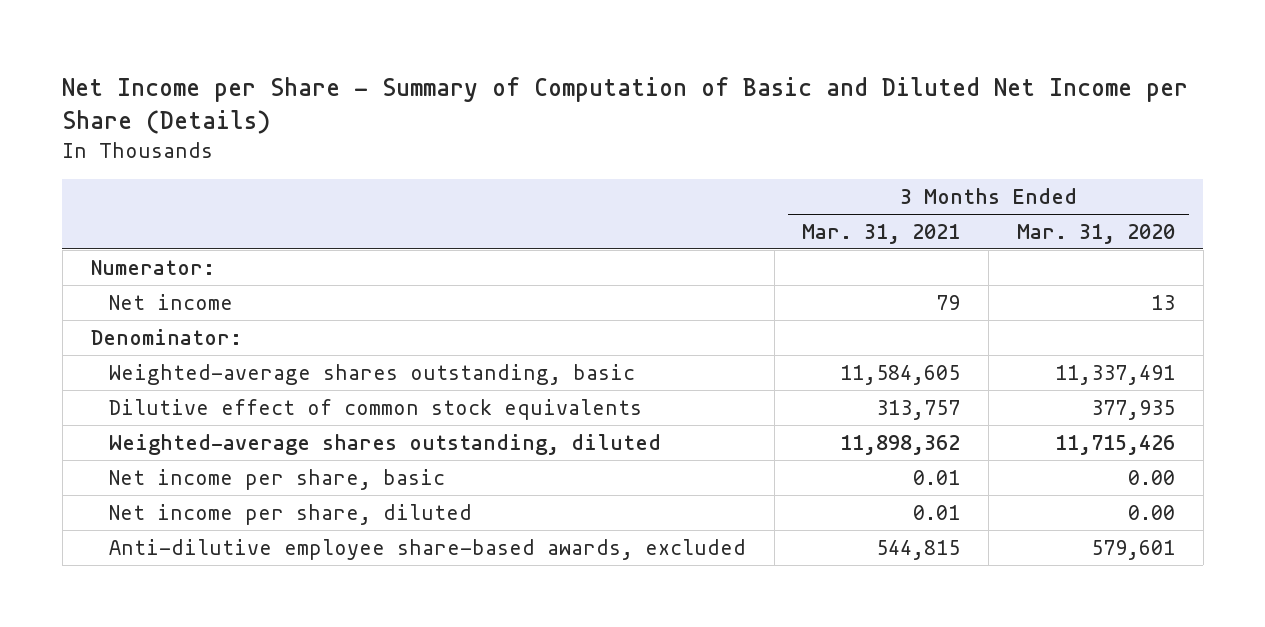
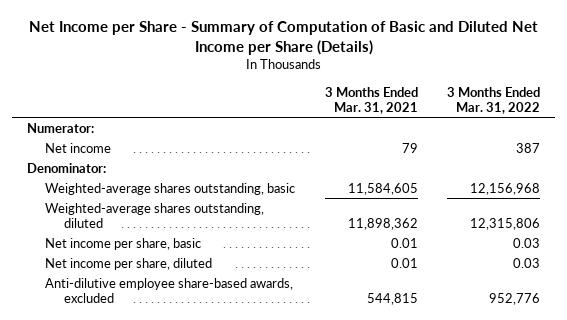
- | 3 Months Ended Mar. 31, 2021 | 3 Months Ended Mar. 31, 2020
+ | 3 Months Ended Mar. 31, 2021 | 3 Months Ended Mar. 31, 2022
- Dilutive effect of common stock equivalents | 313,757 | 377,935

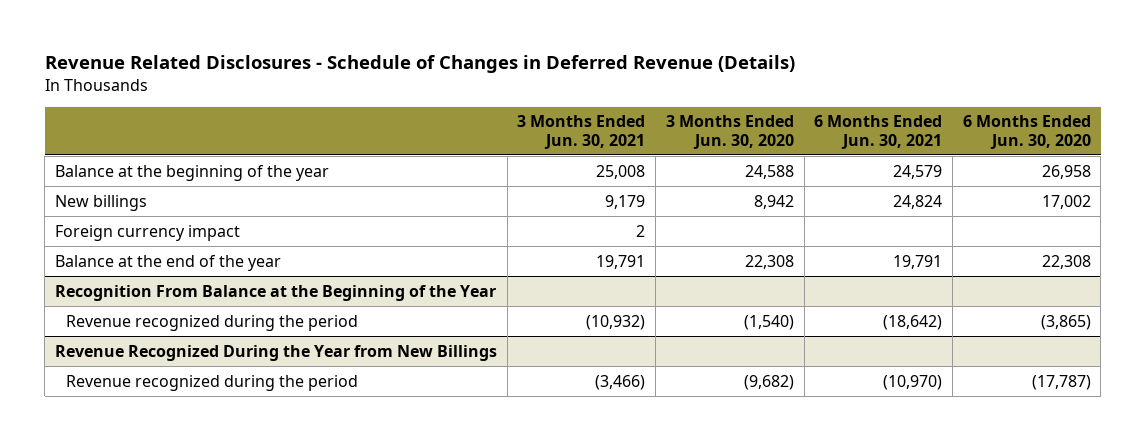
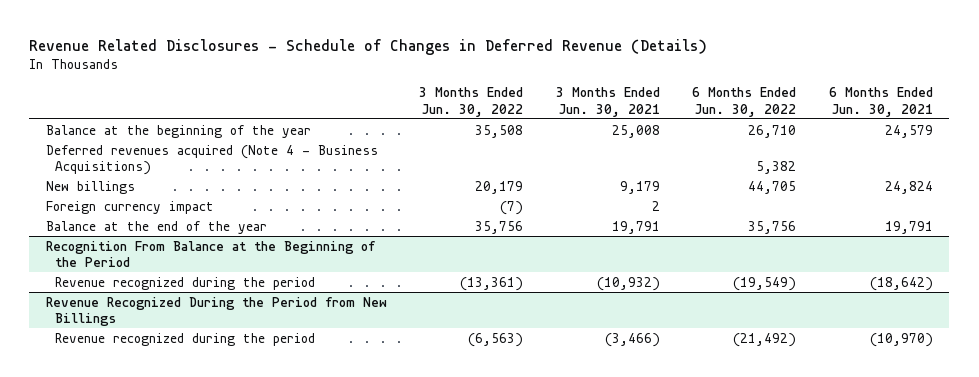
- | 3 Months Ended Jun. 30, 2021 | 3 Months Ended Jun. 30, 2020 | 6 Months Ended Jun. 30, 2021 | 6 Months Ended Jun. 30, 2020
+ | 3 Months Ended Jun. 30, 2022 | 3 Months Ended Jun. 30, 2021 | 6 Months Ended Jun. 30, 2022 | 6 Months Ended Jun. 30, 2021
+ Deferred revenues acquired (Note 4 - Business Acquisitions) | | | 5,382 |
- Recognition From Balance at the Beginning of the Year
+ Recognition From Balance at the Beginning of the Period
- Revenue Recognized During the Year from New Billings
+ Revenue Recognized During the Period from New Billings

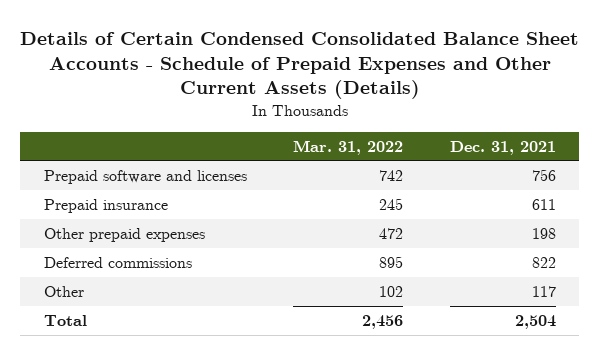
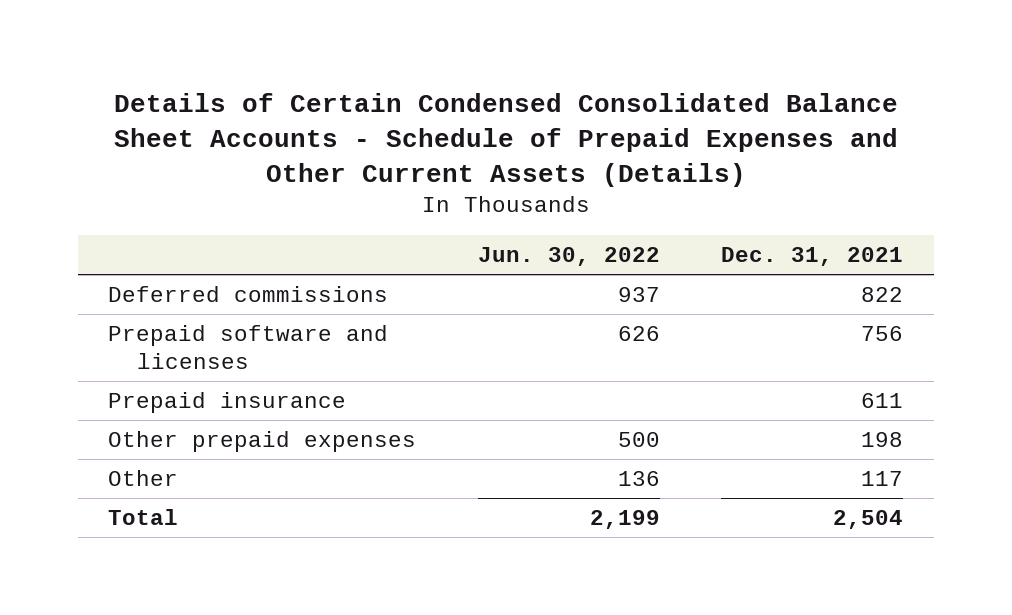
- | Mar. 31, 2022 | Dec. 31, 2021
+ | Jun. 30, 2022 | Dec. 31, 2021
moved up: Deferred commissions | 937 | 822

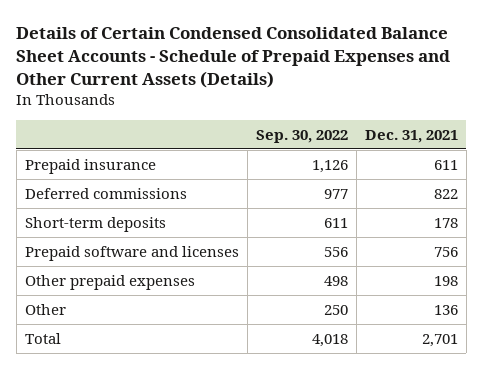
- | Jun. 30, 2022 | Dec. 31, 2021
+ | Sep. 30, 2022 | Dec. 31, 2021
moved up: Prepaid insurance | 1,126 | 611
+ Short-term deposits | 611 | 178
- Other | 136 | 117
- Total | 2,199 | 2,504
+ Other | 250 | 136
+ Total | 4,018 | 2,701

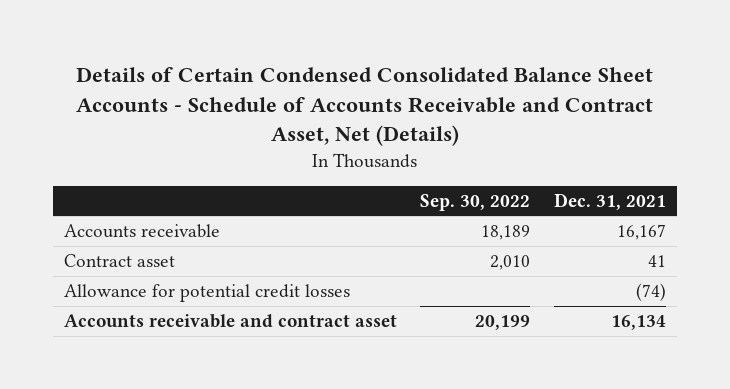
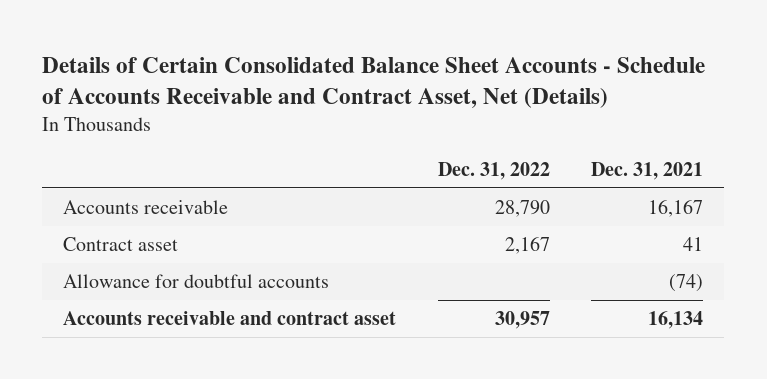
- Details of Certain Condensed Consolidated Balance Sheet Accounts - Schedule of Accounts Receivable and Contract Asset, Net (Details)
+ Details of Certain Consolidated Balance Sheet Accounts - Schedule of Accounts Receivable and Contract Asset, Net (Details)
- | Sep. 30, 2022 | Dec. 31, 2021
+ | Dec. 31, 2022 | Dec. 31, 2021
- Allowance for potential credit losses | | (74)
+ Allowance for doubtful accounts | | (74)

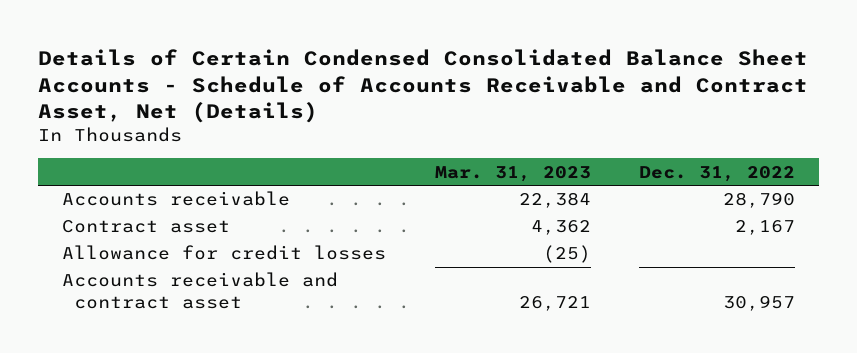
- Details of Certain Consolidated Balance Sheet Accounts - Schedule of Accounts Receivable and Contract Asset, Net (Details)
+ Details of Certain Condensed Consolidated Balance Sheet Accounts - Schedule of Accounts Receivable and Contract Asset, Net (Details)
- | Dec. 31, 2022 | Dec. 31, 2021
+ | Mar. 31, 2023 | Dec. 31, 2022
- Allowance for doubtful accounts | | (74)
+ Allowance for credit losses | (25) |

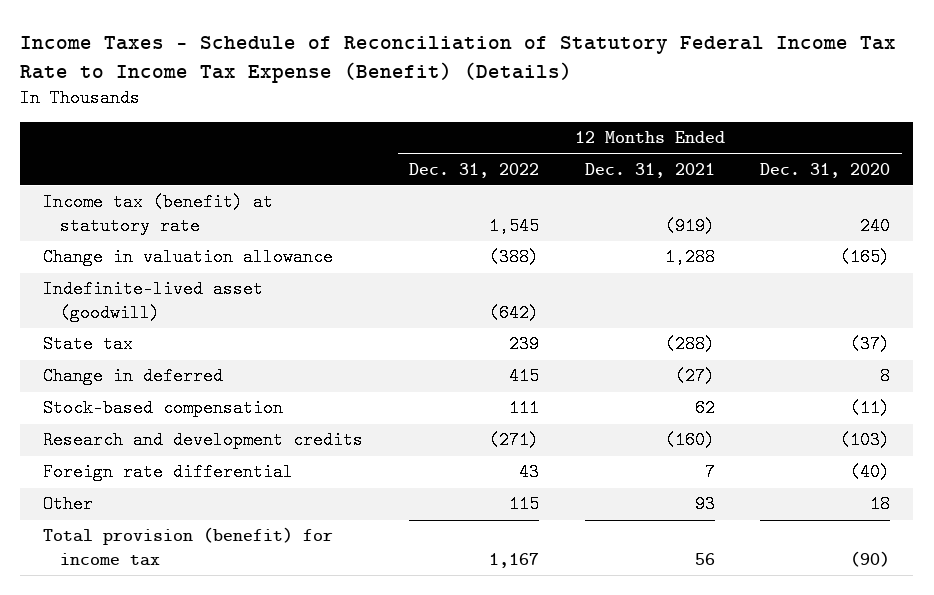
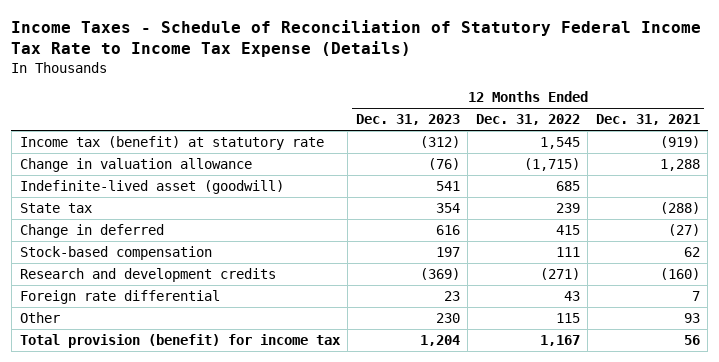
- Income Taxes - Schedule of Reconciliation of Statutory Federal Income Tax Rate to Income Tax Expense (Benefit) (Details)
+ Income Taxes - Schedule of Reconciliation of Statutory Federal Income Tax Rate to Income Tax Expense (Details)
- | 12 Months Ended Dec. 31, 2022 | 12 Months Ended Dec. 31, 2021 | 12 Months Ended Dec. 31, 2020
+ | 12 Months Ended Dec. 31, 2023 | 12 Months Ended Dec. 31, 2022 | 12 Months Ended Dec. 31, 2021
- Change in valuation allowance | (388) | 1,288 | (165)
- Indefinite-lived asset (goodwill) | (642) | |
+ Change in valuation allowance | (76) | (1,715) | 1,288
+ Indefinite-lived asset (goodwill) | 541 | 685 |

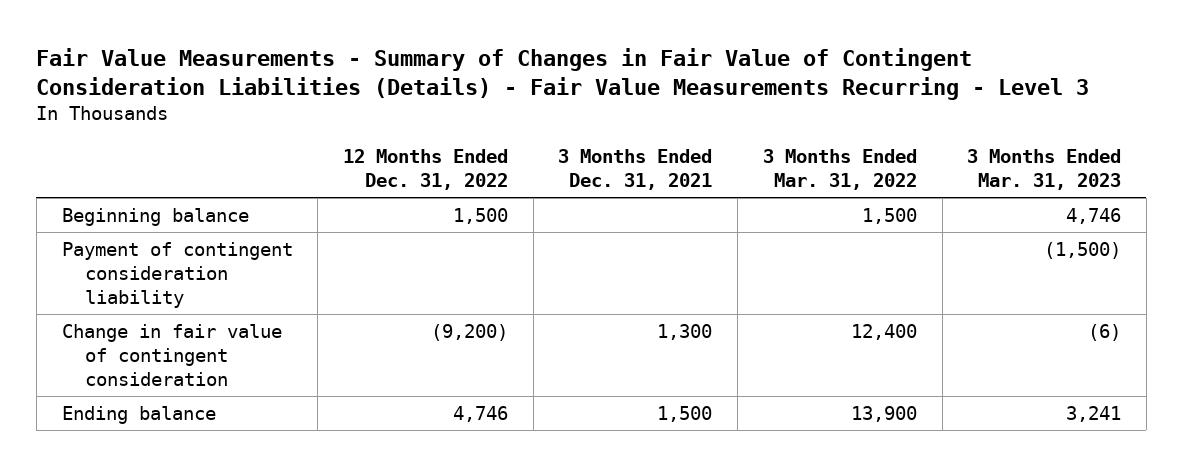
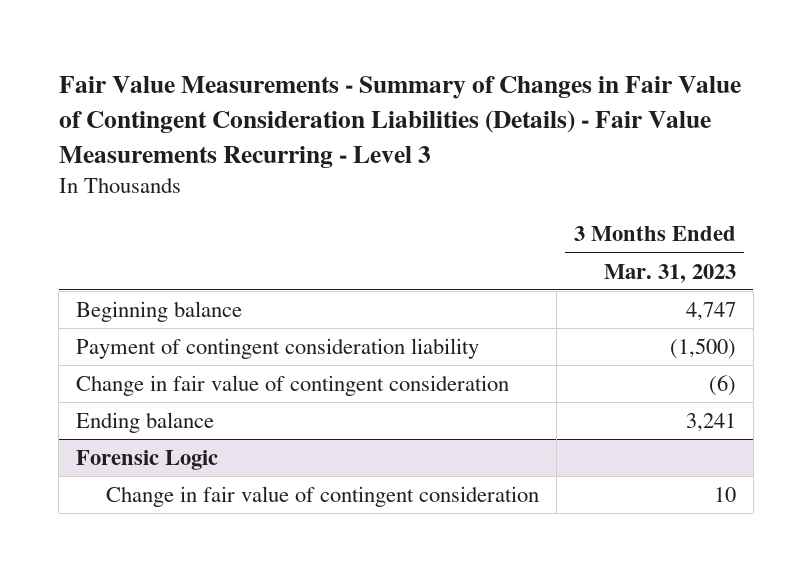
- | 12 Months Ended Dec. 31, 2022 | 3 Months Ended Dec. 31, 2021 | 3 Months Ended Mar. 31, 2022 | 3 Months Ended Mar. 31, 2023
+ | 3 Months Ended Mar. 31, 2023
- Beginning balance | 1,500 | | 1,500 | 4,746
+ Beginning balance | 4,747
+ Forensic Logic
+ Change in fair value of contingent consideration | 10

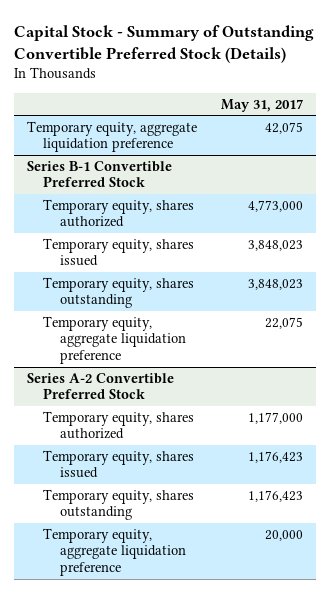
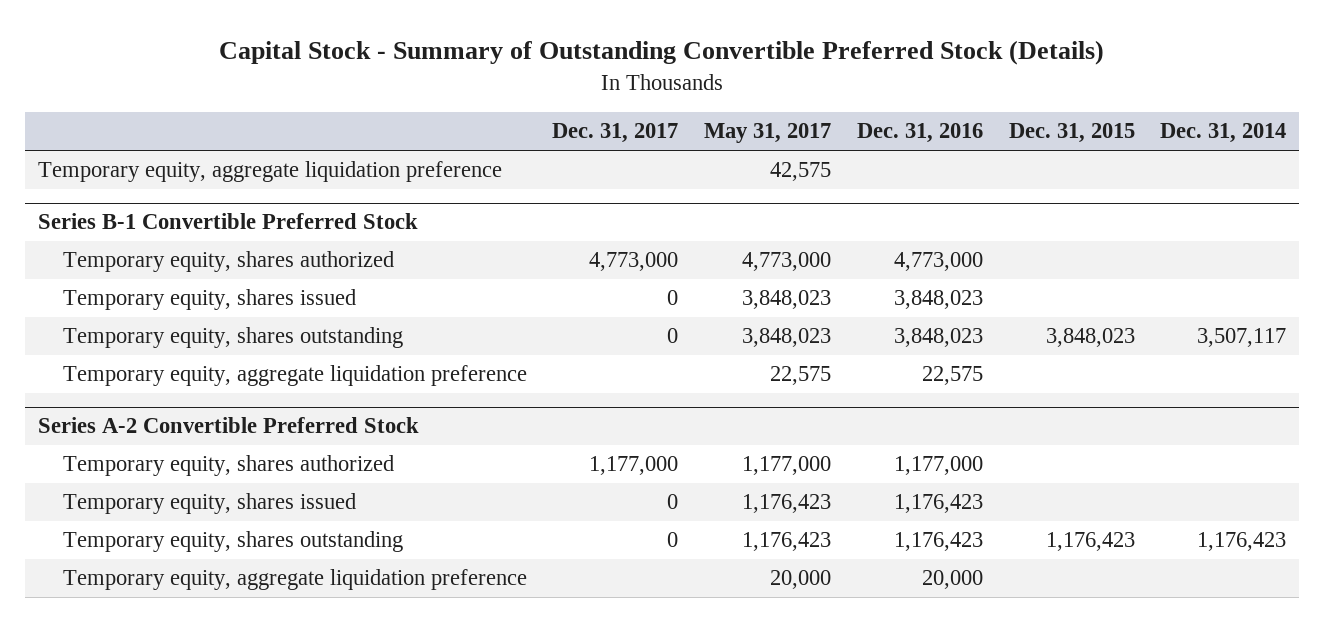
- | May 31, 2017
+ | Dec. 31, 2017 | May 31, 2017 | Dec. 31, 2016 | Dec. 31, 2015 | Dec. 31, 2014
- Temporary equity, aggregate liquidation preference | 42,075
+ Temporary equity, aggregate liquidation preference | | 42,575 | | |
@ Series B-1 Convertible Preferred Stock
- Temporary equity, aggregate liquidation preference | 22,075
+ Temporary equity, aggregate liquidation preference | | 22,575 | 22,575 | |

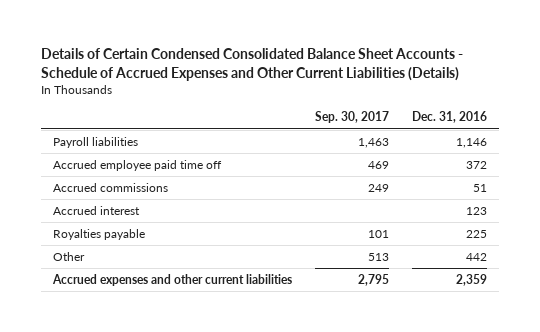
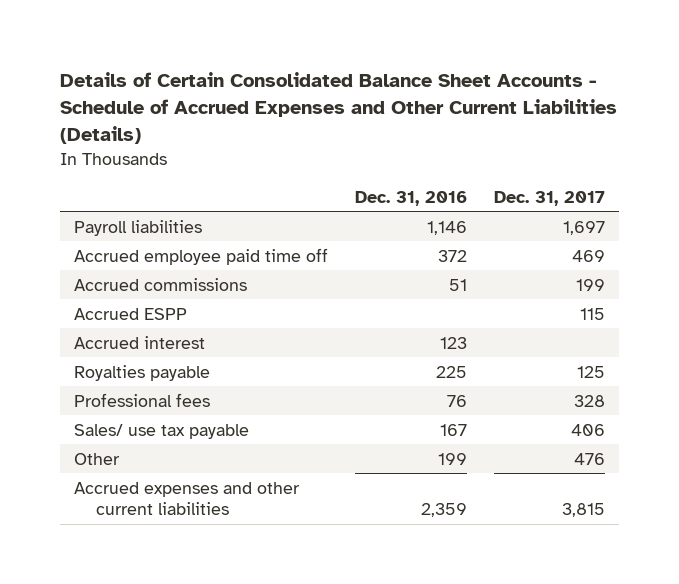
- Details of Certain Condensed Consolidated Balance Sheet Accounts - Schedule of Accrued Expenses and Other Current Liabilities (Details)
+ Details of Certain Consolidated Balance Sheet Accounts - Schedule of Accrued Expenses and Other Current Liabilities (Details)
- | Sep. 30, 2017 | Dec. 31, 2016
+ | Dec. 31, 2016 | Dec. 31, 2017
+ Accrued ESPP | | 115
- Other | 513 | 442
+ Professional fees | 76 | 328
+ Sales/ use tax payable | 167 | 406
+ Other | 199 | 476

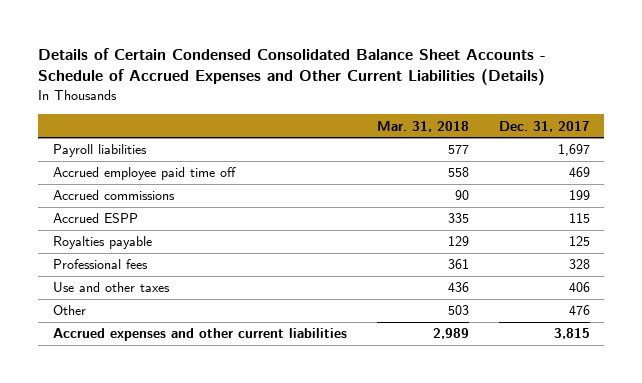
- Details of Certain Consolidated Balance Sheet Accounts - Schedule of Accrued Expenses and Other Current Liabilities (Details)
+ Details of Certain Condensed Consolidated Balance Sheet Accounts - Schedule of Accrued Expenses and Other Current Liabilities (Details)
- | Dec. 31, 2016 | Dec. 31, 2017
+ | Mar. 31, 2018 | Dec. 31, 2017
- Accrued interest | 123 |
- Sales/ use tax payable | 167 | 406
+ Use and other taxes | 436 | 406

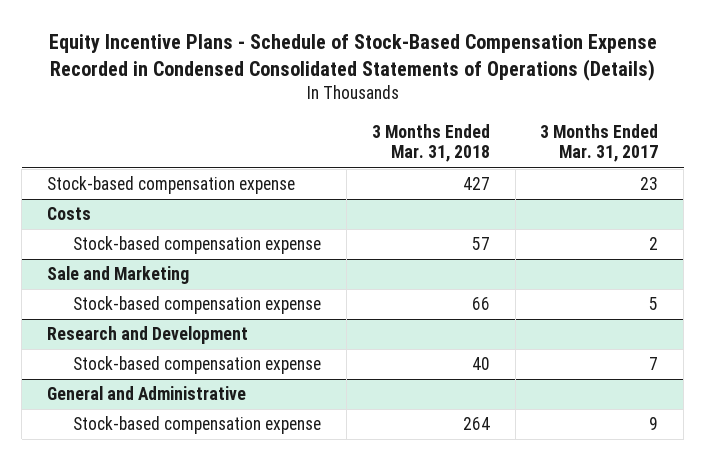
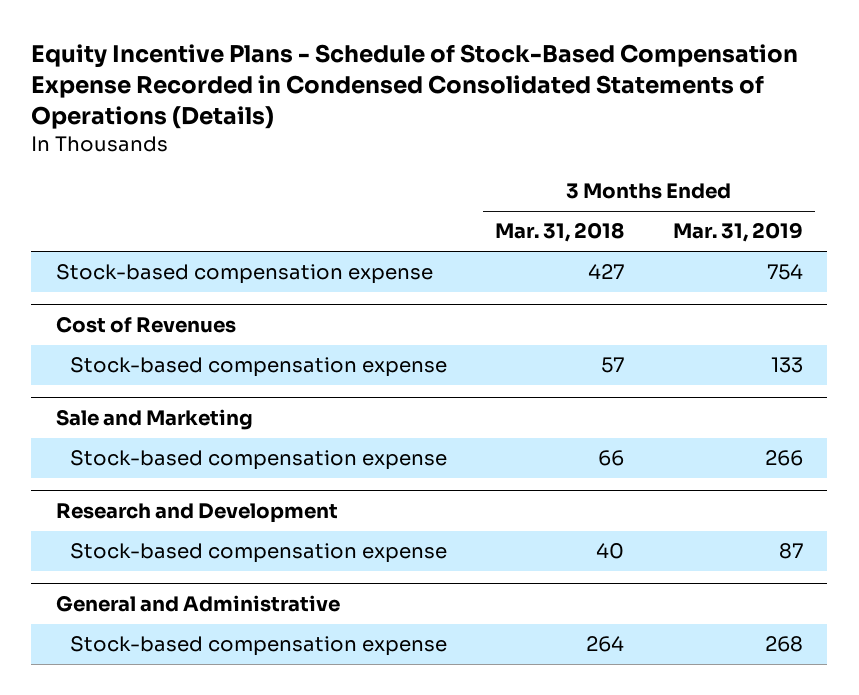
- | 3 Months Ended Mar. 31, 2018 | 3 Months Ended Mar. 31, 2017
+ | 3 Months Ended Mar. 31, 2018 | 3 Months Ended Mar. 31, 2019
- Costs
+ Cost of Revenues

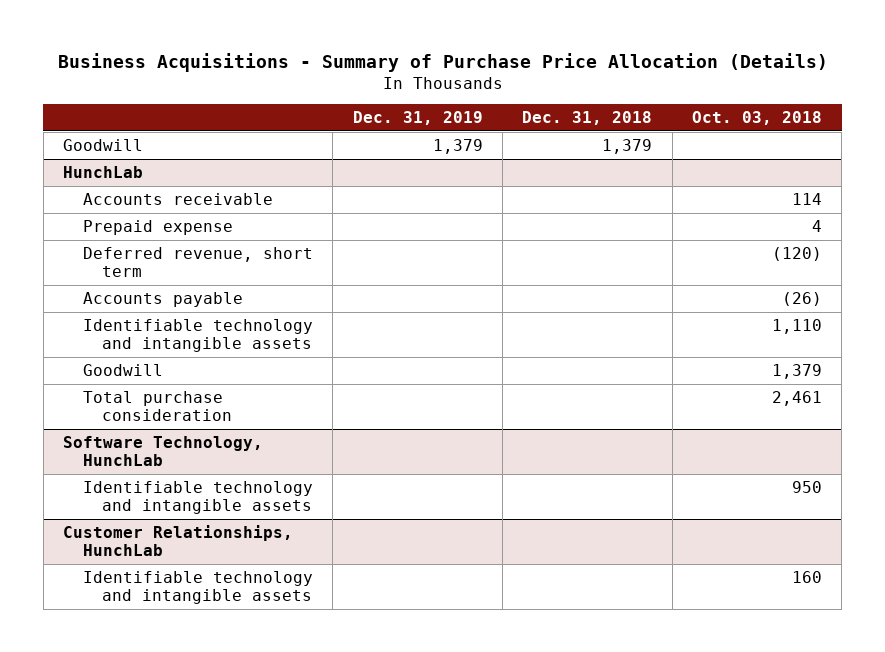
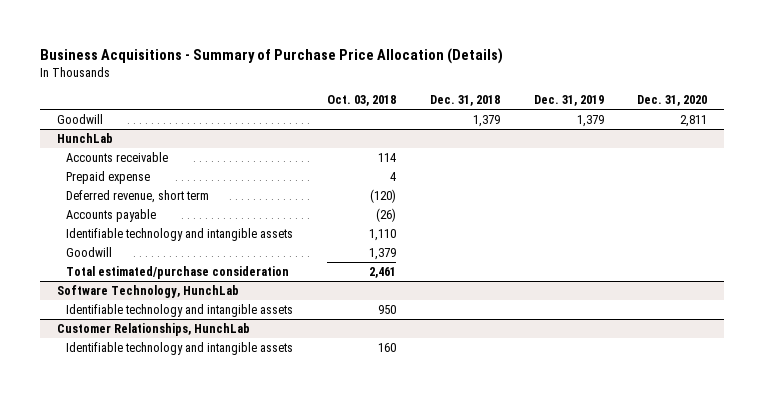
- | Dec. 31, 2019 | Dec. 31, 2018 | Oct. 03, 2018
+ | Oct. 03, 2018 | Dec. 31, 2018 | Dec. 31, 2019 | Dec. 31, 2020
@ HunchLab
- Total purchase consideration | | | 2,461
+ Total estimated/purchase consideration | 2,461 | | |

